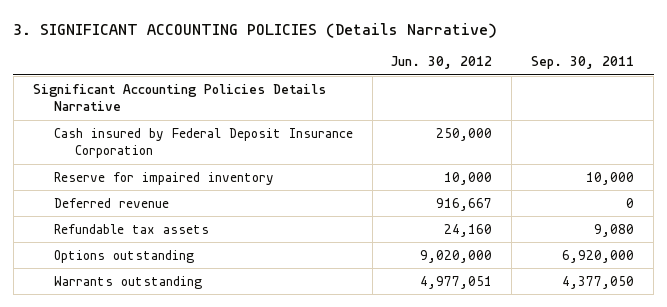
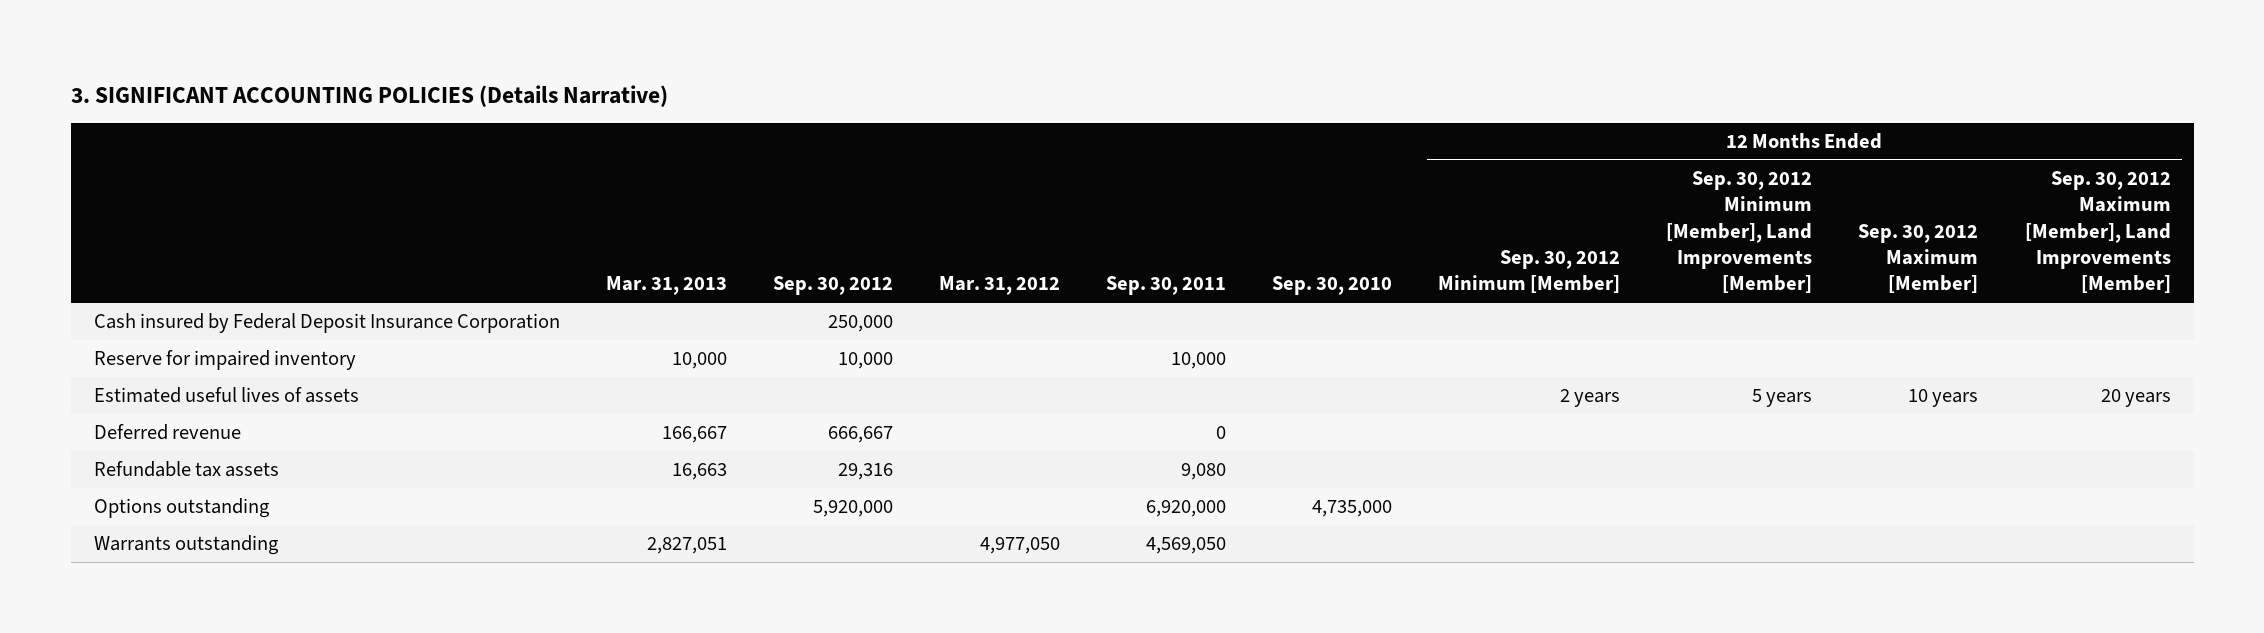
- | Jun. 30, 2012 | Sep. 30, 2011
+ | Mar. 31, 2013 | Sep. 30, 2012 | Mar. 31, 2012 | Sep. 30, 2011 | Sep. 30, 2010 | 12 Months Ended Sep. 30, 2012 Minimum [Member] | 12 Months Ended Sep. 30, 2012 Minimum [Member], Land Improvements [Member] | 12 Months Ended Sep. 30, 2012 Maximum [Member] | 12 Months Ended Sep. 30, 2012 Maximum [Member], Land Improvements [Member]
- Significant Accounting Policies Details Narrative
+ Estimated useful lives of assets | | | | | | 2 years | 5 years | 10 years | 20 years
- Warrants outstanding | 4,977,051 | 4,377,050
+ Warrants outstanding | 2,827,051 | | 4,977,050 | 4,569,050 | | | | |

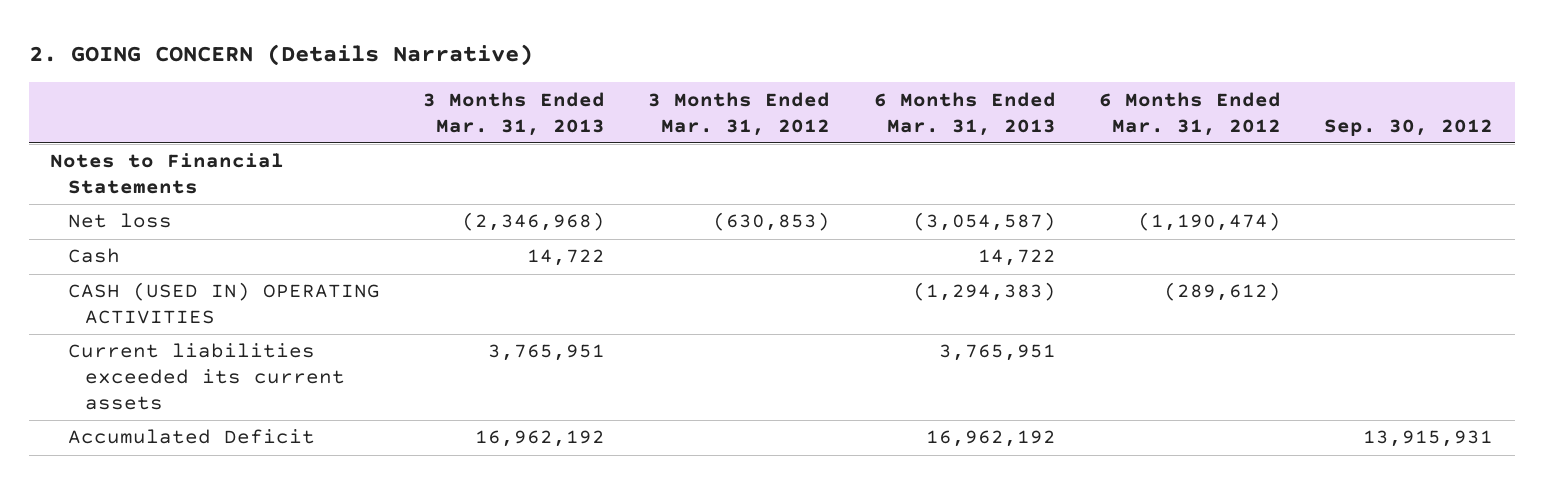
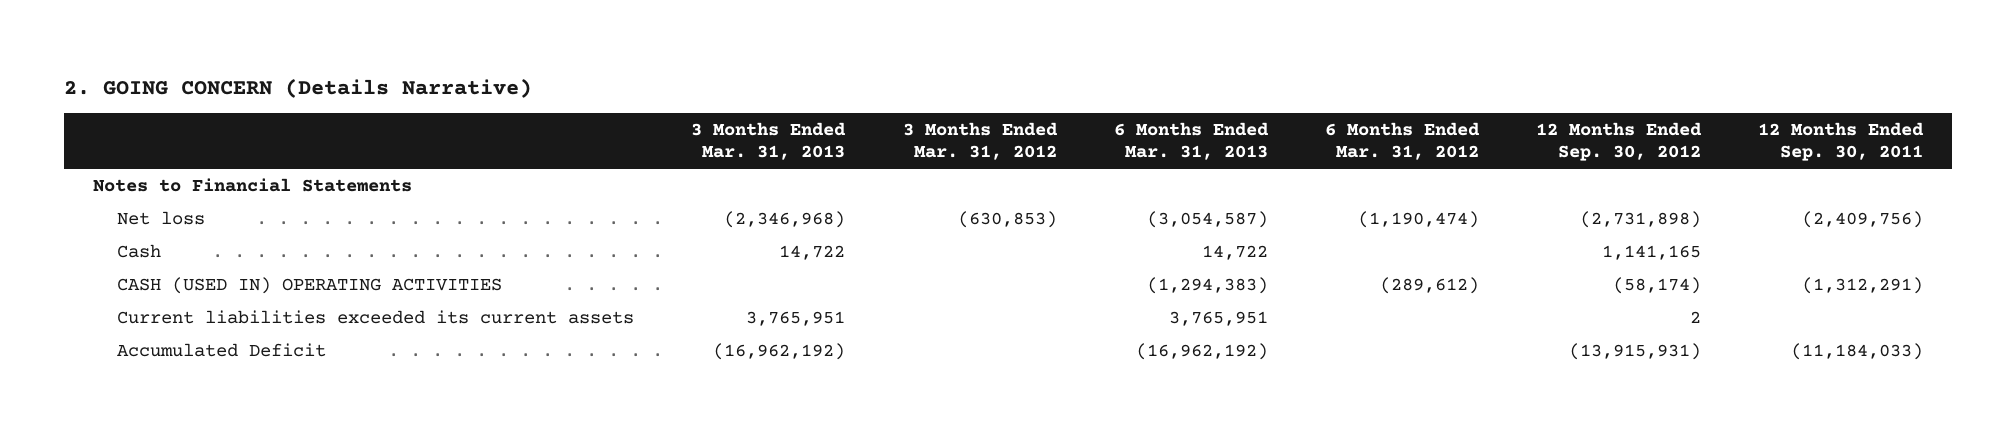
- | 3 Months Ended Mar. 31, 2013 | 3 Months Ended Mar. 31, 2012 | 6 Months Ended Mar. 31, 2013 | 6 Months Ended Mar. 31, 2012 | Sep. 30, 2012
+ | 3 Months Ended Mar. 31, 2013 | 3 Months Ended Mar. 31, 2012 | 6 Months Ended Mar. 31, 2013 | 6 Months Ended Mar. 31, 2012 | 12 Months Ended Sep. 30, 2012 | 12 Months Ended Sep. 30, 2011
- Accumulated Deficit | 16,962,192 | | 16,962,192 | | 13,915,931
+ Accumulated Deficit | (16,962,192) | | (16,962,192) | | (13,915,931) | (11,184,033)

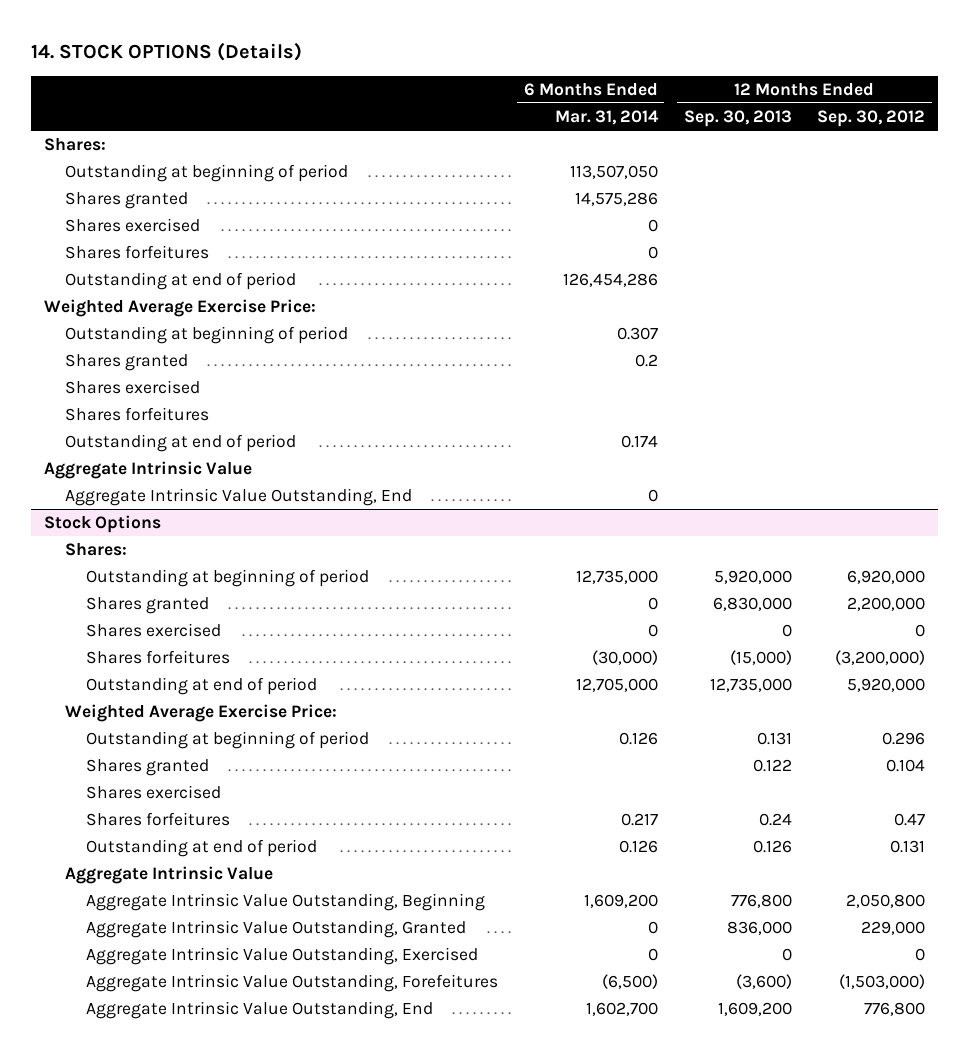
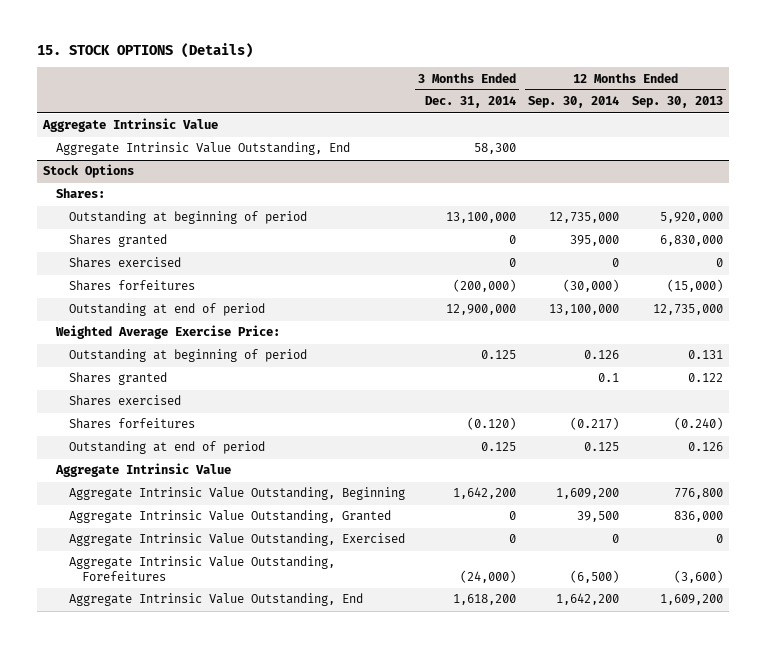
- 14. STOCK OPTIONS (Details)
+ 15. STOCK OPTIONS (Details)
- | 6 Months Ended Mar. 31, 2014 | 12 Months Ended Sep. 30, 2013 | 12 Months Ended Sep. 30, 2012
+ | 3 Months Ended Dec. 31, 2014 | 12 Months Ended Sep. 30, 2014 | 12 Months Ended Sep. 30, 2013
- Shares:
- Outstanding at beginning of period | 113,507,050 | |
- Shares granted | 14,575,286 | |
- Shares exercised | 0 | |
- Shares forfeitures | 0 | |
- Outstanding at end of period | 126,454,286 | |
- Weighted Average Exercise Price:
- Outstanding at beginning of period | 0.307 | |
- Shares granted | 0.2 | |
- Shares exercised
- Shares forfeitures
- Outstanding at end of period | 0.174 | |
@ Stock Options
- Shares forfeitures | 0.217 | 0.24 | 0.47
+ Shares forfeitures | (0.120) | (0.217) | (0.240)

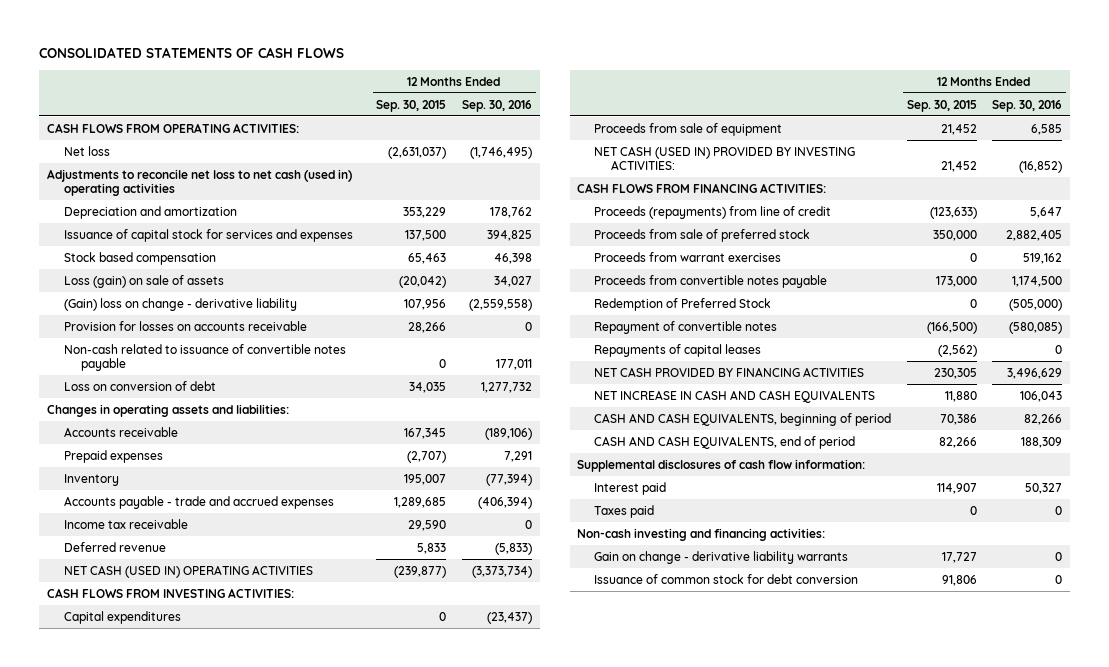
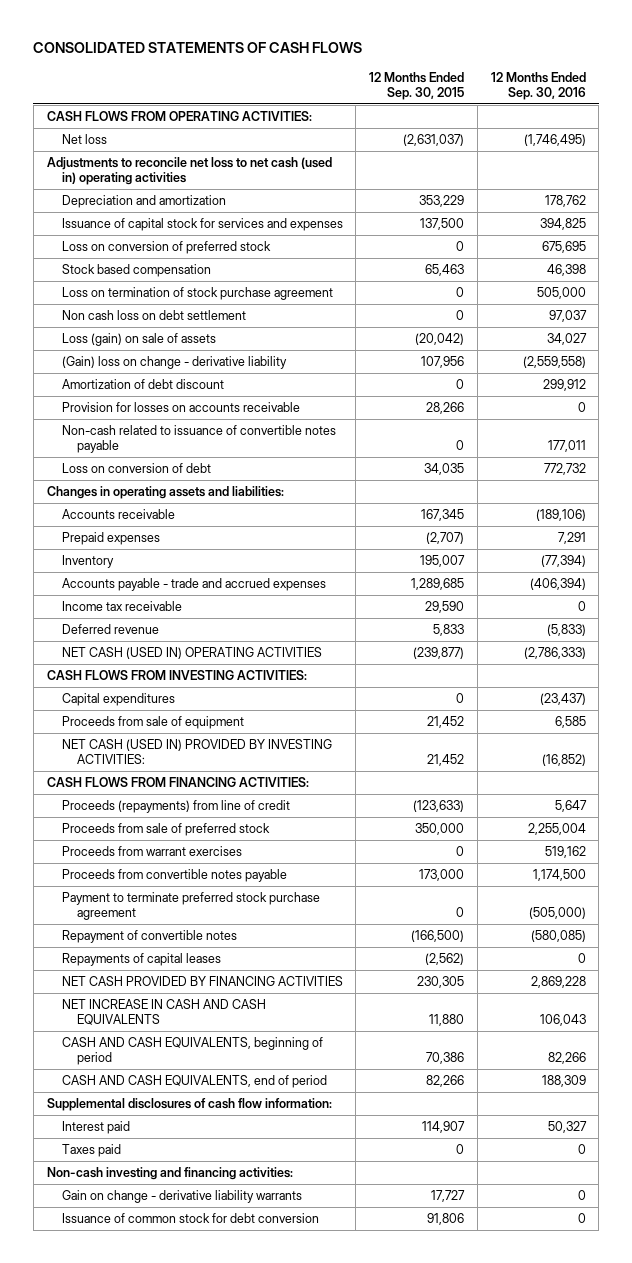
+ Loss on conversion of preferred stock | 0 | 675,695
+ Loss on termination of stock purchase agreement | 0 | 505,000
+ Non cash loss on debt settlement | 0 | 97,037
+ Amortization of debt discount | 0 | 299,912
- Loss on conversion of debt | 34,035 | 1,277,732
+ Loss on conversion of debt | 34,035 | 772,732
- NET CASH (USED IN) OPERATING ACTIVITIES | (239,877) | (3,373,734)
+ NET CASH (USED IN) OPERATING ACTIVITIES | (239,877) | (2,786,333)
- Proceeds from sale of preferred stock | 350,000 | 2,882,405
+ Proceeds from sale of preferred stock | 350,000 | 2,255,004
- Redemption of Preferred Stock | 0 | (505,000)
+ Payment to terminate preferred stock purchase agreement | 0 | (505,000)
- NET CASH PROVIDED BY FINANCING ACTIVITIES | 230,305 | 3,496,629
+ NET CASH PROVIDED BY FINANCING ACTIVITIES | 230,305 | 2,869,228

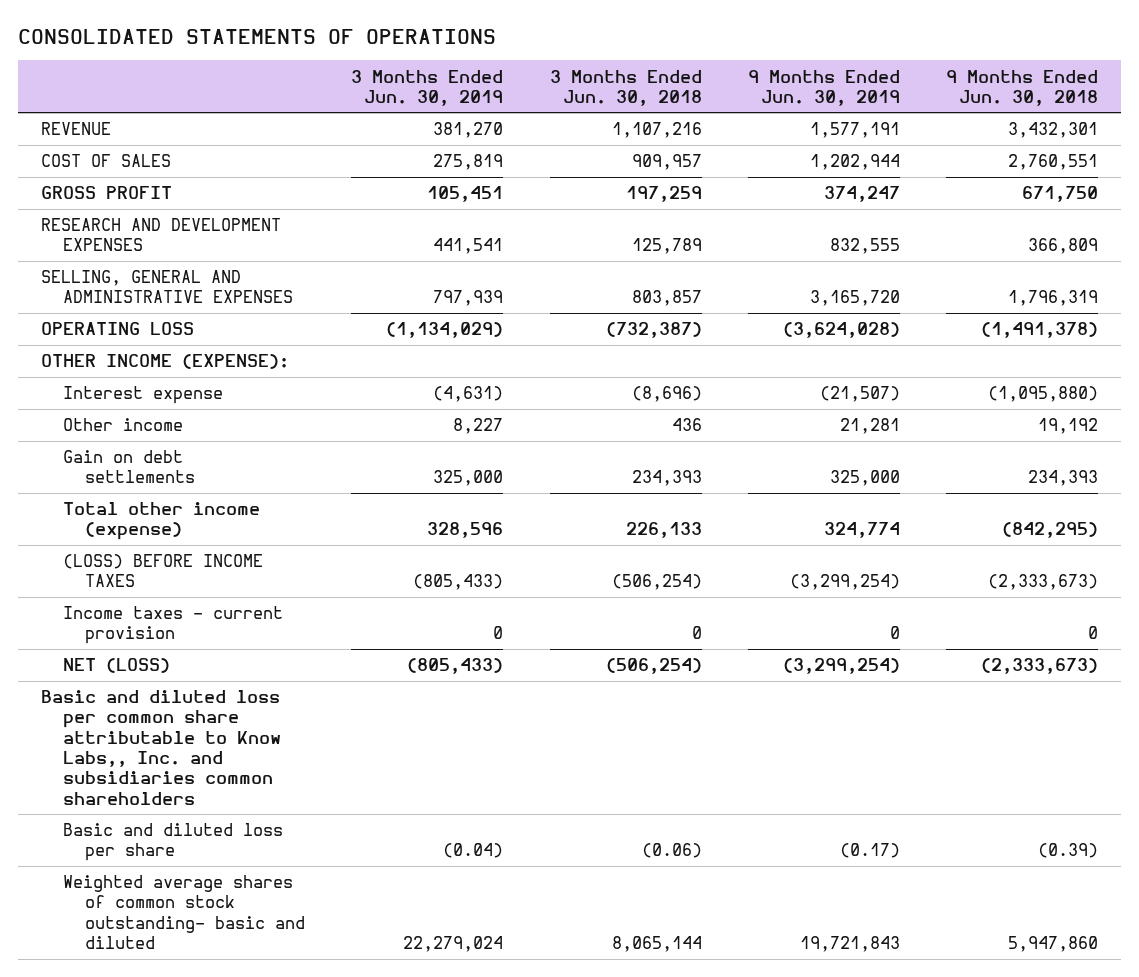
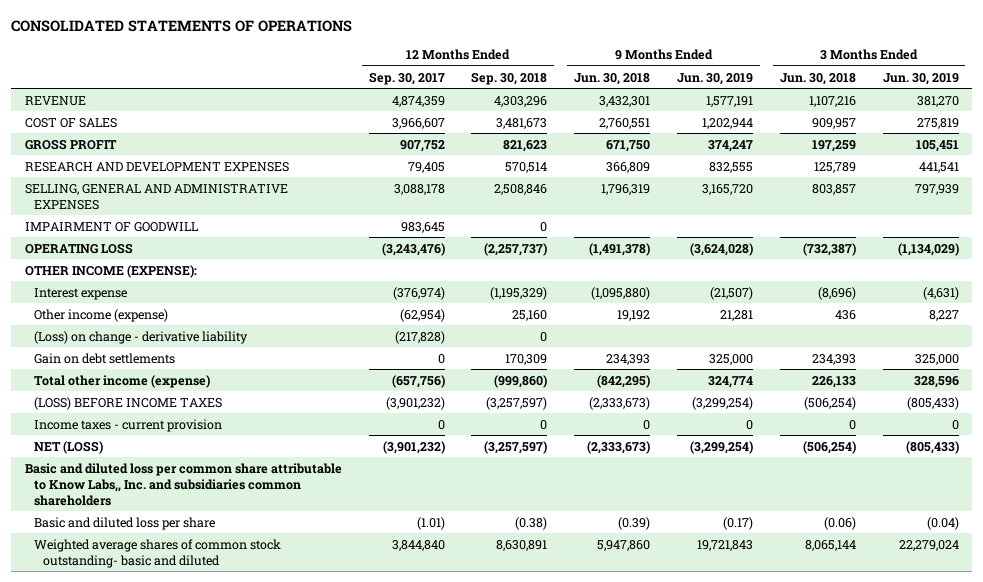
- | 3 Months Ended Jun. 30, 2019 | 3 Months Ended Jun. 30, 2018 | 9 Months Ended Jun. 30, 2019 | 9 Months Ended Jun. 30, 2018
+ | 12 Months Ended Sep. 30, 2017 | 12 Months Ended Sep. 30, 2018 | 9 Months Ended Jun. 30, 2018 | 9 Months Ended Jun. 30, 2019 | 3 Months Ended Jun. 30, 2018 | 3 Months Ended Jun. 30, 2019
+ IMPAIRMENT OF GOODWILL | 983,645 | 0 | | | |
- Other income | 8,227 | 436 | 21,281 | 19,192
+ Other income (expense) | (62,954) | 25,160 | 19,192 | 21,281 | 436 | 8,227
+ (Loss) on change - derivative liability | (217,828) | 0 | | | |

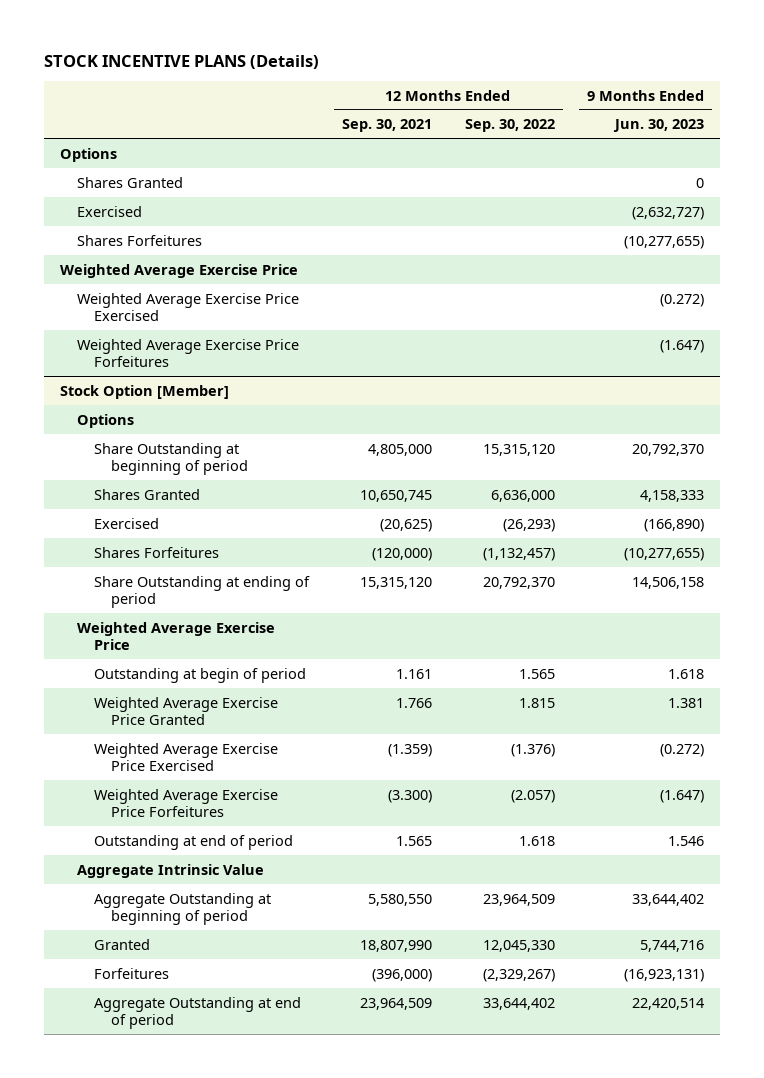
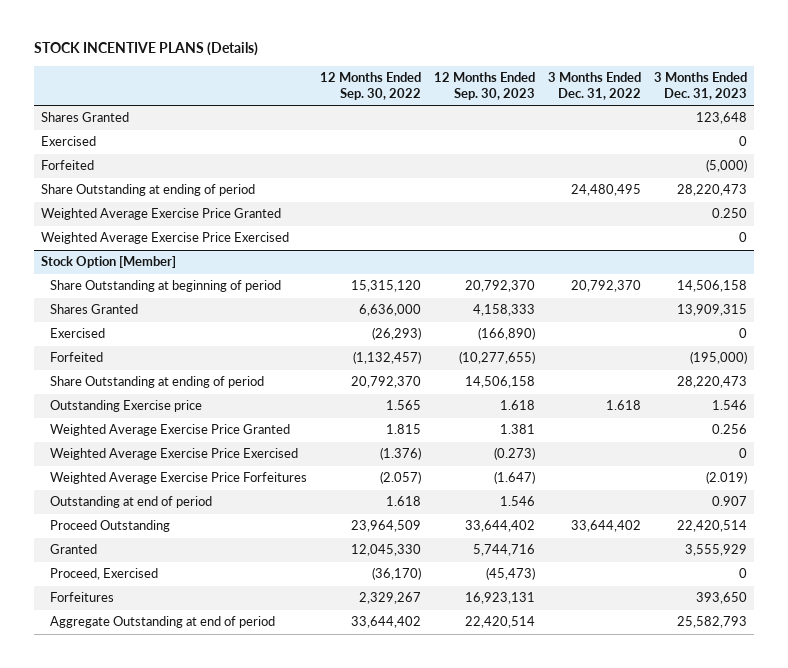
- | 12 Months Ended Sep. 30, 2021 | 12 Months Ended Sep. 30, 2022 | 9 Months Ended Jun. 30, 2023
+ | 12 Months Ended Sep. 30, 2022 | 12 Months Ended Sep. 30, 2023 | 3 Months Ended Dec. 31, 2022 | 3 Months Ended Dec. 31, 2023
- Options
- Shares Forfeitures | | | (10,277,655)
- Weighted Average Exercise Price
+ Forfeited | | | | (5,000)
+ Share Outstanding at ending of period | | | 24,480,495 | 28,220,473
+ Weighted Average Exercise Price Granted | | | | 0.250
- Weighted Average Exercise Price Forfeitures | | | (1.647)
@ Stock Option [Member]
- Options
- Shares Forfeitures | (120,000) | (1,132,457) | (10,277,655)
+ Forfeited | (1,132,457) | (10,277,655) | | (195,000)
- Weighted Average Exercise Price
- Outstanding at begin of period | 1.161 | 1.565 | 1.618
+ Outstanding Exercise price | 1.565 | 1.618 | 1.618 | 1.546
- Aggregate Intrinsic Value
- Aggregate Outstanding at beginning of period | 5,580,550 | 23,964,509 | 33,644,402
+ Proceed Outstanding | 23,964,509 | 33,644,402 | 33,644,402 | 22,420,514
- Forfeitures | (396,000) | (2,329,267) | (16,923,131)
+ Proceed, Exercised | (36,170) | (45,473) | | 0
+ Forfeitures | 2,329,267 | 16,923,131 | | 393,650

